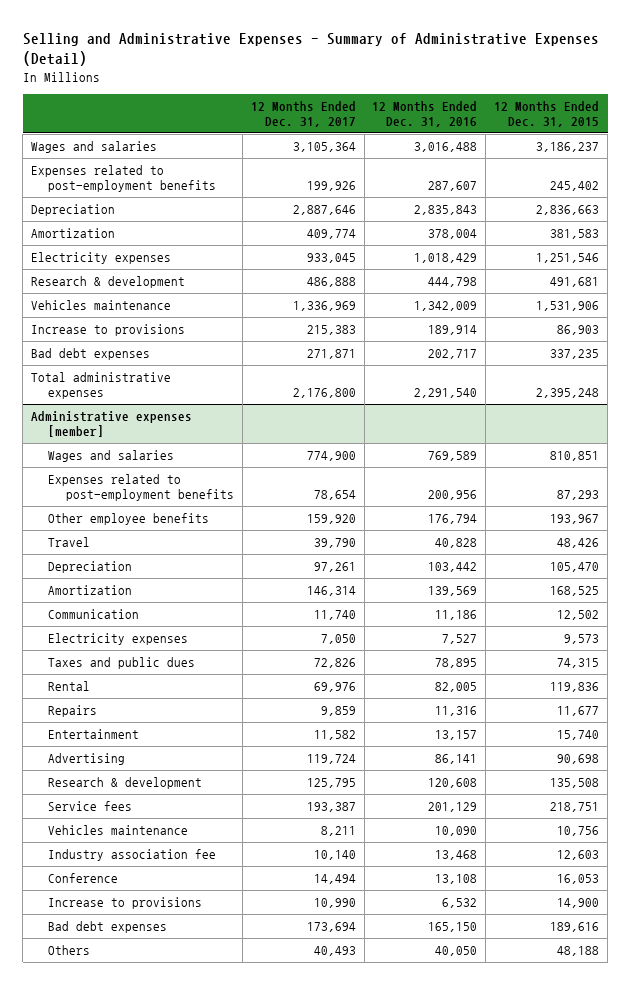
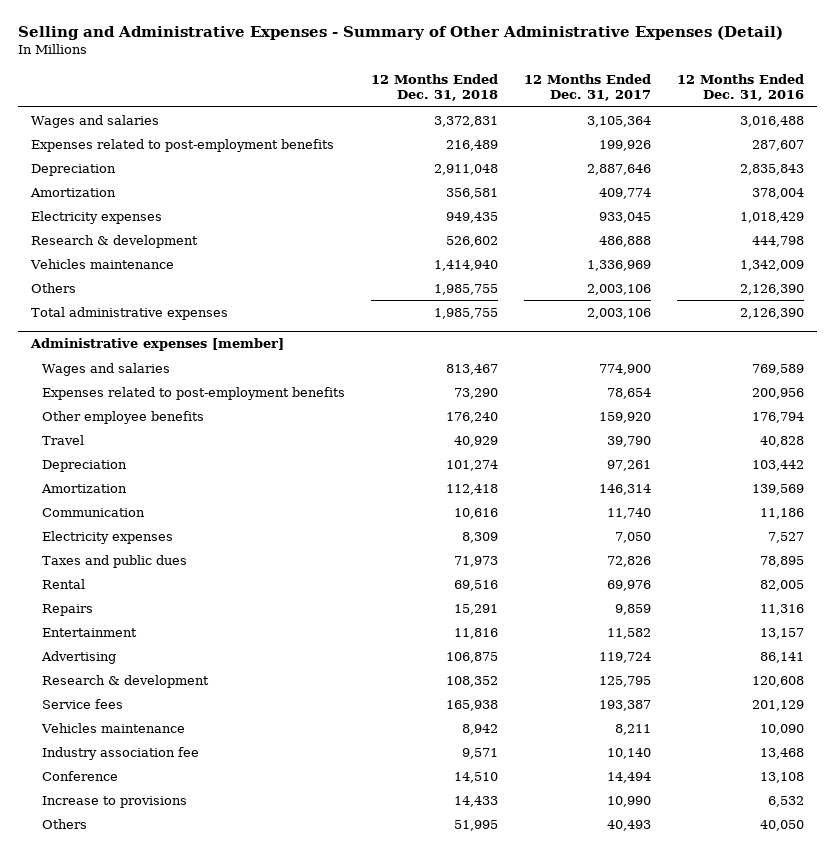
- Selling and Administrative Expenses - Summary of Administrative Expenses (Detail)
+ Selling and Administrative Expenses - Summary of Other Administrative Expenses (Detail)
- | 12 Months Ended Dec. 31, 2017 | 12 Months Ended Dec. 31, 2016 | 12 Months Ended Dec. 31, 2015
+ | 12 Months Ended Dec. 31, 2018 | 12 Months Ended Dec. 31, 2017 | 12 Months Ended Dec. 31, 2016
- Increase to provisions | 215,383 | 189,914 | 86,903
- Bad debt expenses | 271,871 | 202,717 | 337,235
- Total administrative expenses | 2,176,800 | 2,291,540 | 2,395,248
+ Others | 1,985,755 | 2,003,106 | 2,126,390
+ Total administrative expenses | 1,985,755 | 2,003,106 | 2,126,390
@ Administrative expenses [member]
- Bad debt expenses | 173,694 | 165,150 | 189,616

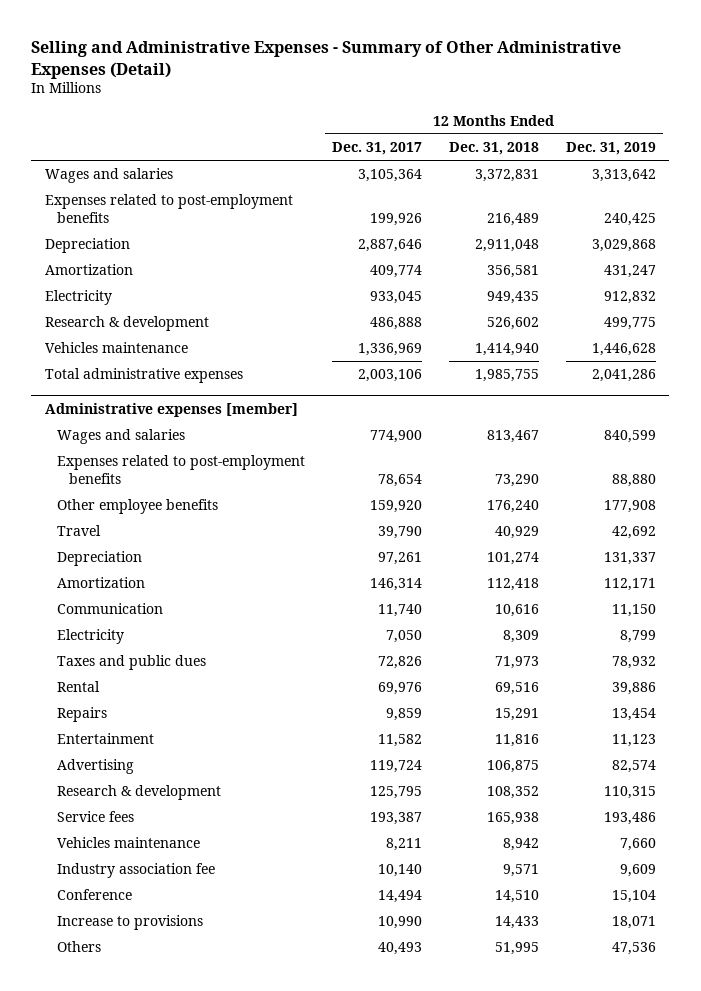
- | 12 Months Ended Dec. 31, 2018 | 12 Months Ended Dec. 31, 2017 | 12 Months Ended Dec. 31, 2016
+ | 12 Months Ended Dec. 31, 2017 | 12 Months Ended Dec. 31, 2018 | 12 Months Ended Dec. 31, 2019
- Electricity expenses | 949,435 | 933,045 | 1,018,429
+ Electricity | 933,045 | 949,435 | 912,832
- Others | 1,985,755 | 2,003,106 | 2,126,390
@ Administrative expenses [member]
- Electricity expenses | 8,309 | 7,050 | 7,527
+ Electricity | 7,050 | 8,309 | 8,799

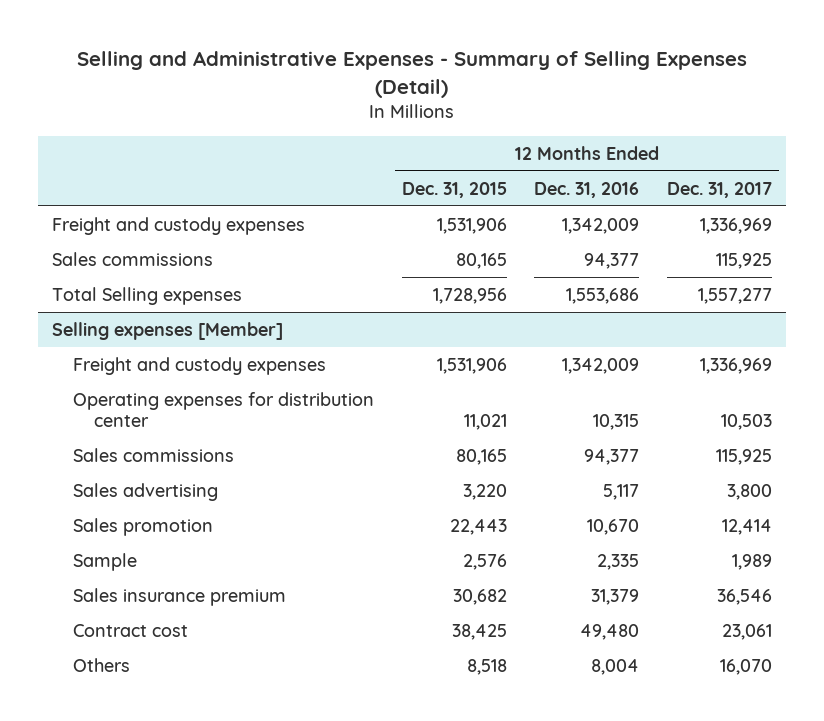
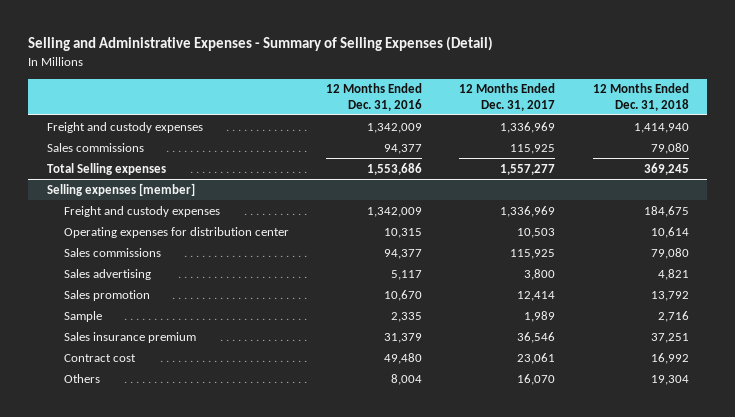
- | 12 Months Ended Dec. 31, 2015 | 12 Months Ended Dec. 31, 2016 | 12 Months Ended Dec. 31, 2017
+ | 12 Months Ended Dec. 31, 2016 | 12 Months Ended Dec. 31, 2017 | 12 Months Ended Dec. 31, 2018
- Selling expenses [Member]
+ Selling expenses [member]

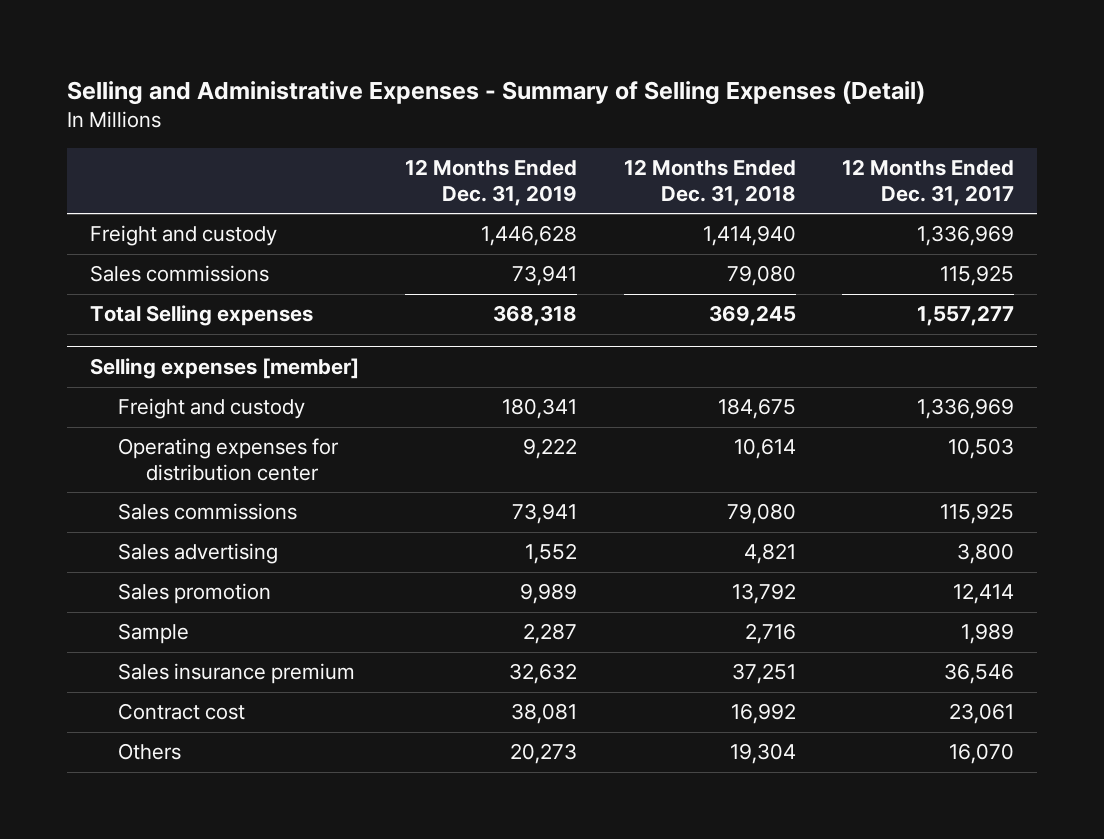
- | 12 Months Ended Dec. 31, 2016 | 12 Months Ended Dec. 31, 2017 | 12 Months Ended Dec. 31, 2018
+ | 12 Months Ended Dec. 31, 2019 | 12 Months Ended Dec. 31, 2018 | 12 Months Ended Dec. 31, 2017
- Freight and custody expenses | 1,342,009 | 1,336,969 | 1,414,940
+ Freight and custody | 1,446,628 | 1,414,940 | 1,336,969
@ Selling expenses [member]
- Freight and custody expenses | 1,342,009 | 1,336,969 | 184,675
+ Freight and custody | 180,341 | 184,675 | 1,336,969

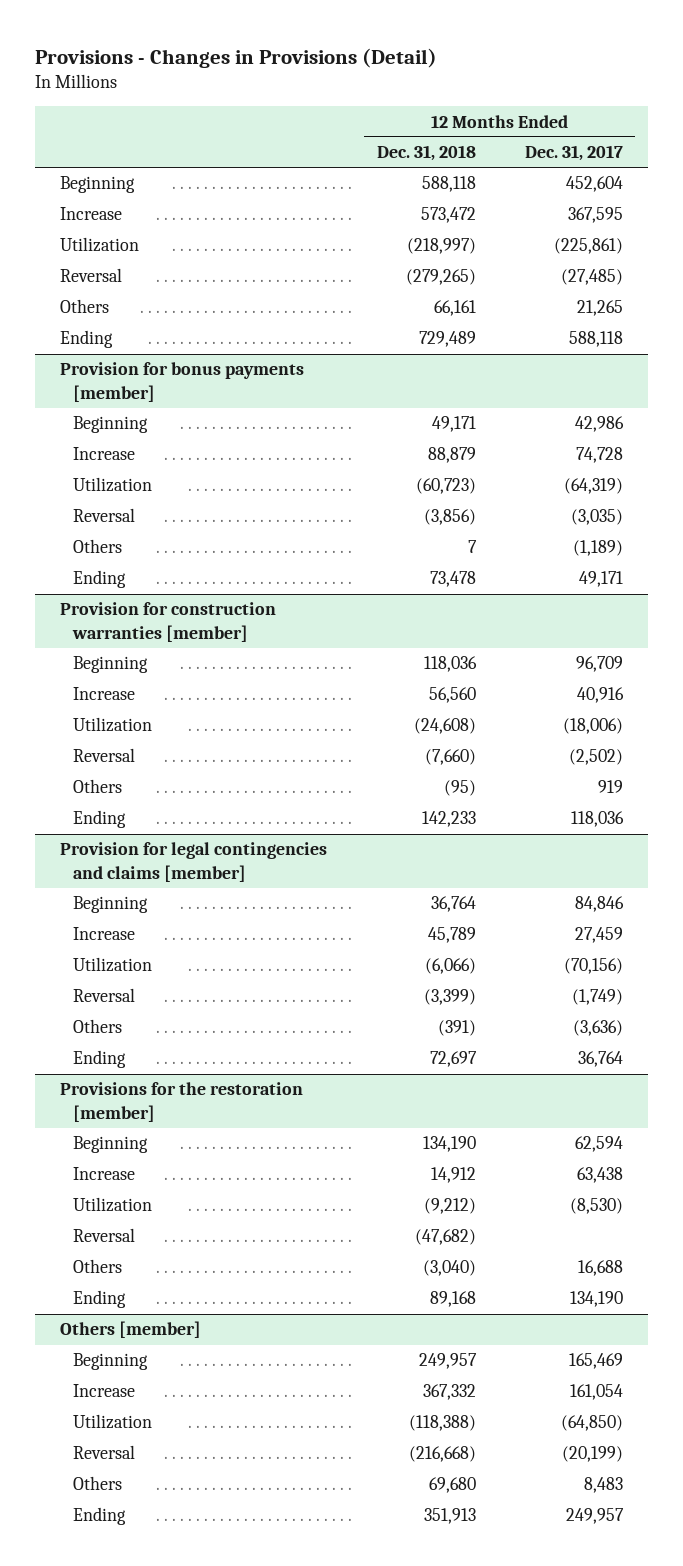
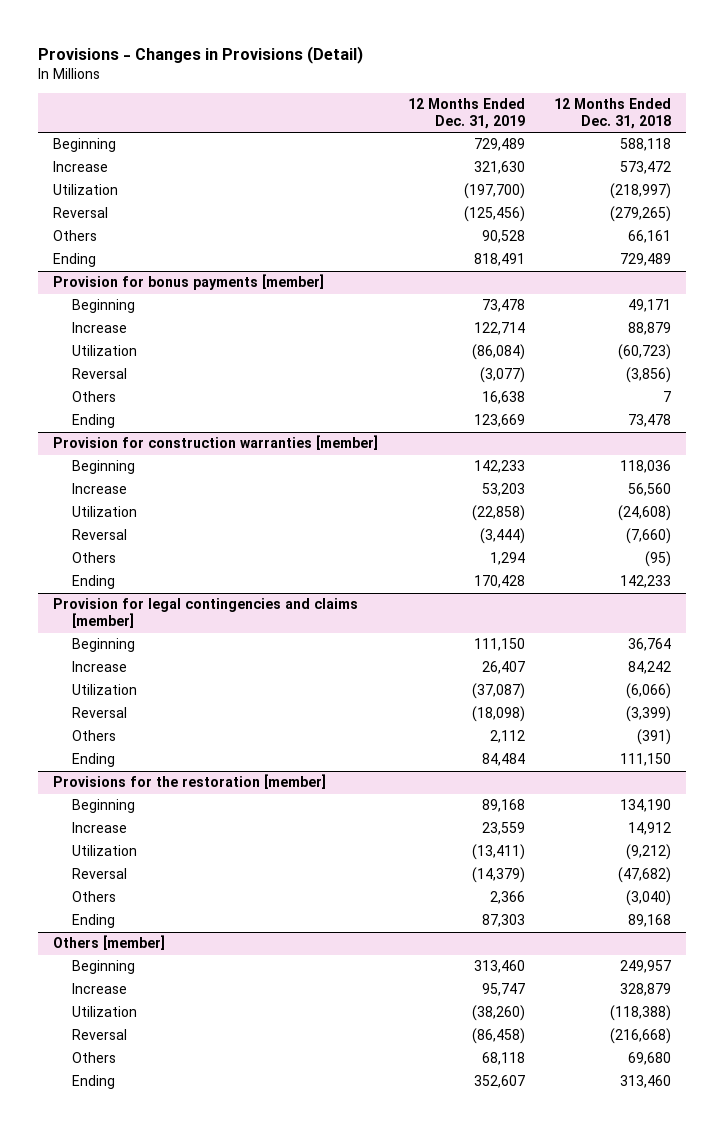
- | 12 Months Ended Dec. 31, 2018 | 12 Months Ended Dec. 31, 2017
+ | 12 Months Ended Dec. 31, 2019 | 12 Months Ended Dec. 31, 2018
@ Provision for legal contingencies and claims [member]
- Increase | 45,789 | 27,459
+ Increase | 26,407 | 84,242
- Ending | 72,697 | 36,764
+ Ending | 84,484 | 111,150
@ Others [member]
- Increase | 367,332 | 161,054
+ Increase | 95,747 | 328,879
- Ending | 351,913 | 249,957
+ Ending | 352,607 | 313,460

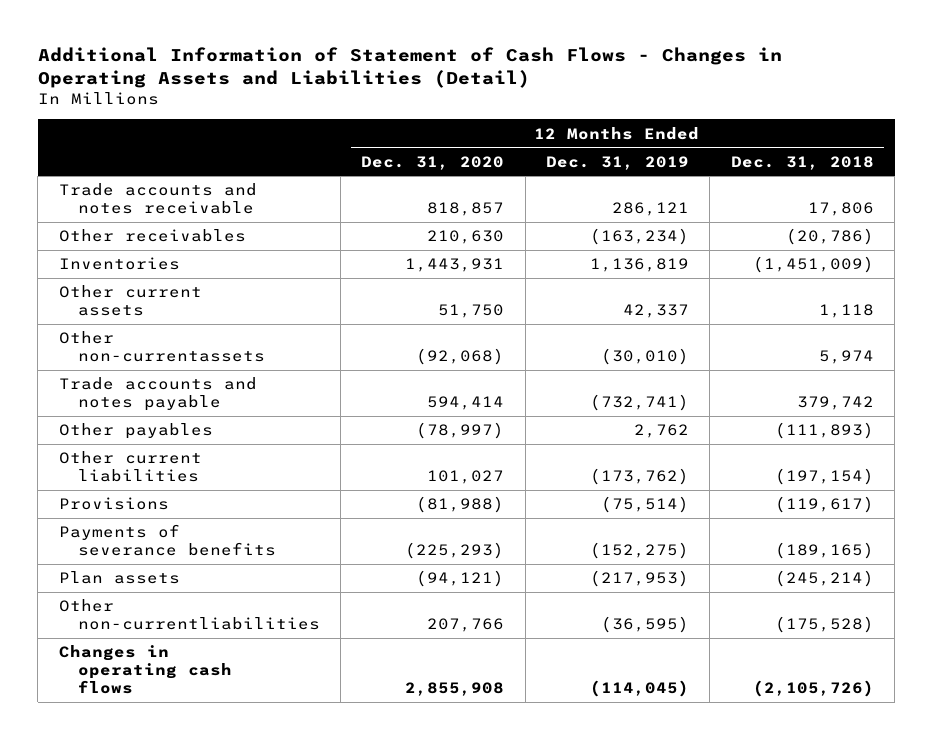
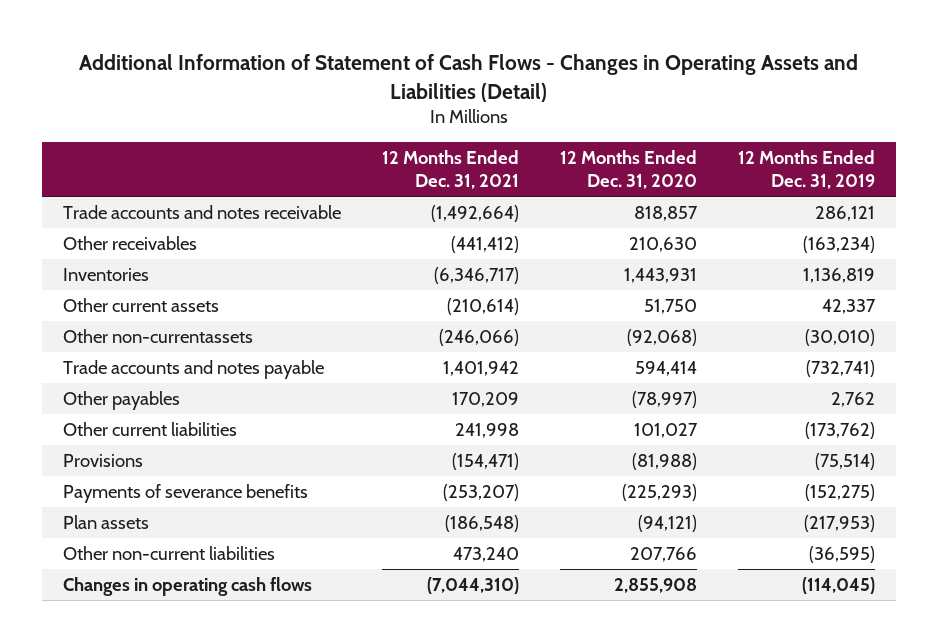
- | 12 Months Ended Dec. 31, 2020 | 12 Months Ended Dec. 31, 2019 | 12 Months Ended Dec. 31, 2018
+ | 12 Months Ended Dec. 31, 2021 | 12 Months Ended Dec. 31, 2020 | 12 Months Ended Dec. 31, 2019
- Other non-currentliabilities | 207,766 | (36,595) | (175,528)
+ Other non-current liabilities | 473,240 | 207,766 | (36,595)

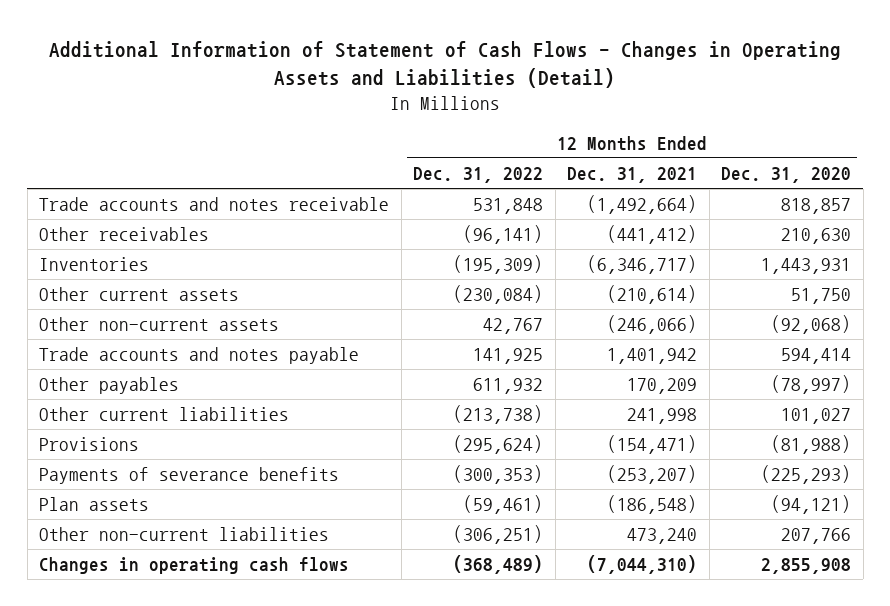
- | 12 Months Ended Dec. 31, 2021 | 12 Months Ended Dec. 31, 2020 | 12 Months Ended Dec. 31, 2019
+ | 12 Months Ended Dec. 31, 2022 | 12 Months Ended Dec. 31, 2021 | 12 Months Ended Dec. 31, 2020
- Other non-currentassets | (246,066) | (92,068) | (30,010)
+ Other non-current assets | 42,767 | (246,066) | (92,068)

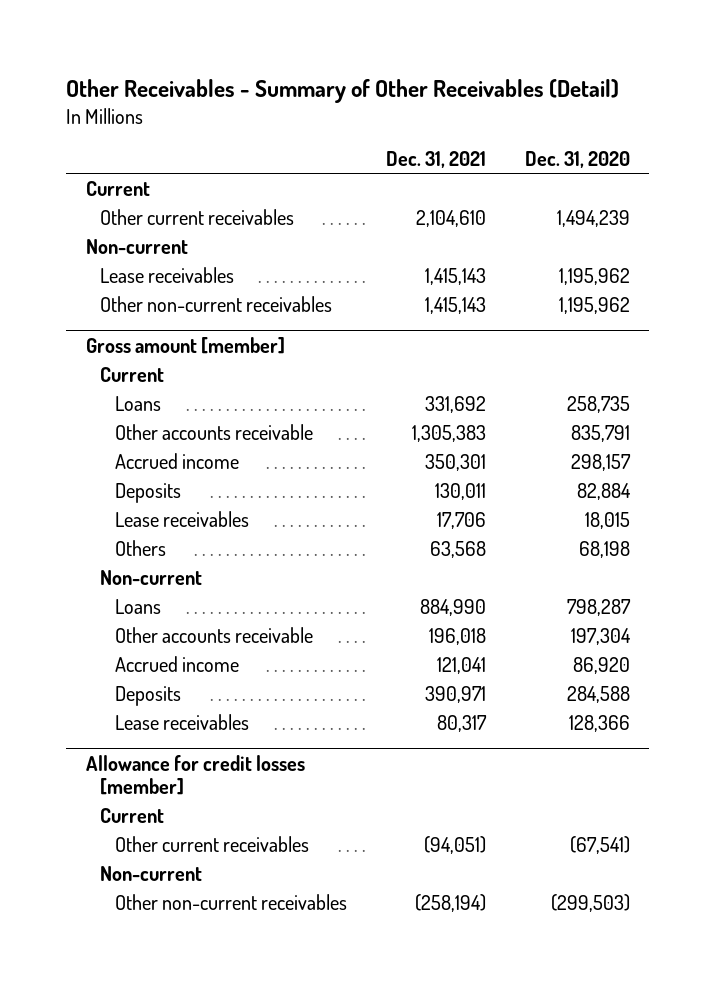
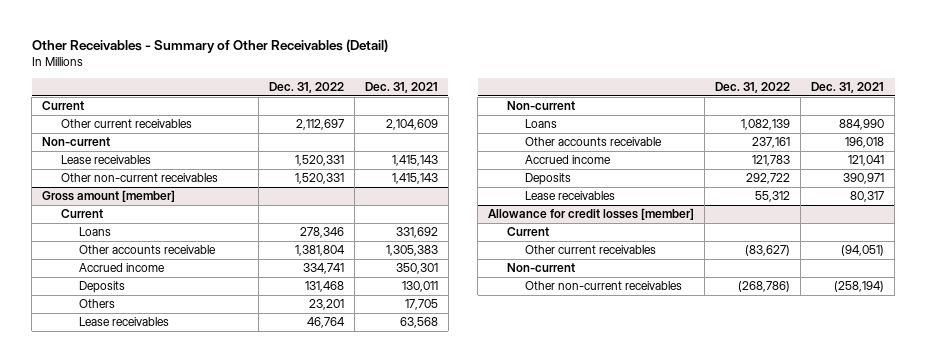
- | Dec. 31, 2021 | Dec. 31, 2020
+ | Dec. 31, 2022 | Dec. 31, 2021
- Other current receivables | 2,104,610 | 1,494,239
+ Other current receivables | 2,112,697 | 2,104,609
@ Gross amount [member]
- Lease receivables | 17,706 | 18,015
- Others | 63,568 | 68,198
+ Others | 23,201 | 17,705
+ Lease receivables | 46,764 | 63,568

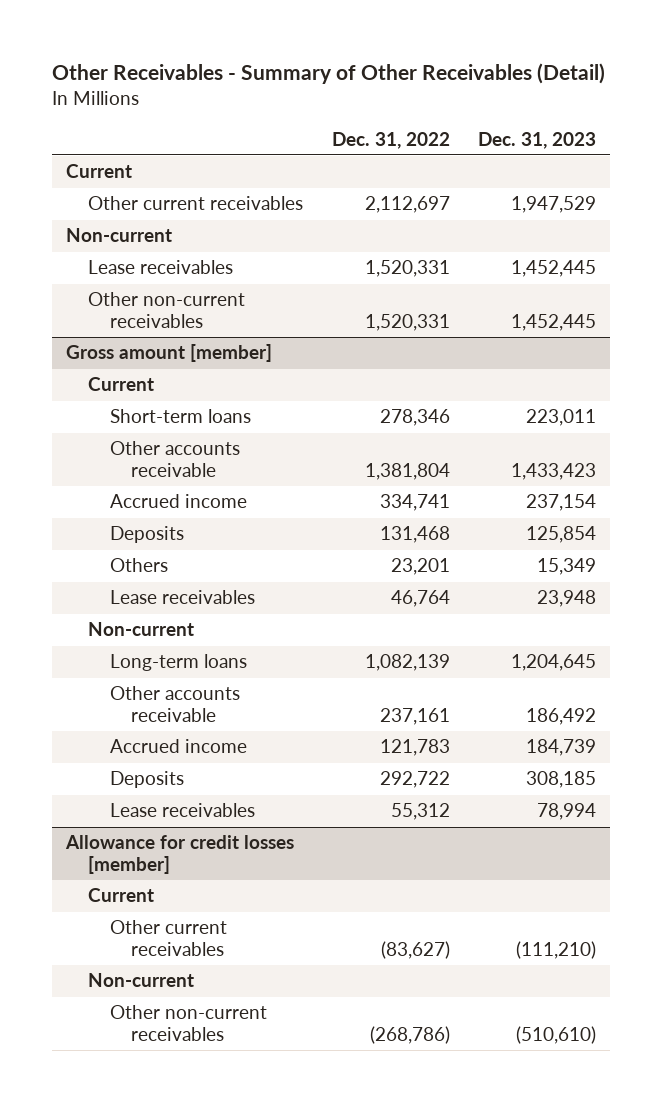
- | Dec. 31, 2022 | Dec. 31, 2021
+ | Dec. 31, 2022 | Dec. 31, 2023
@ Gross amount [member]
- Loans | 278,346 | 331,692
+ Short-term loans | 278,346 | 223,011
- Loans | 1,082,139 | 884,990
+ Long-term loans | 1,082,139 | 1,204,645

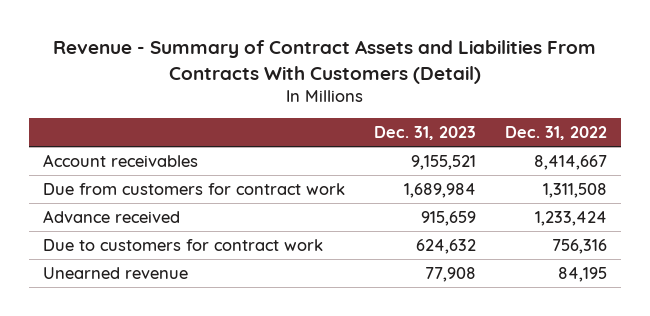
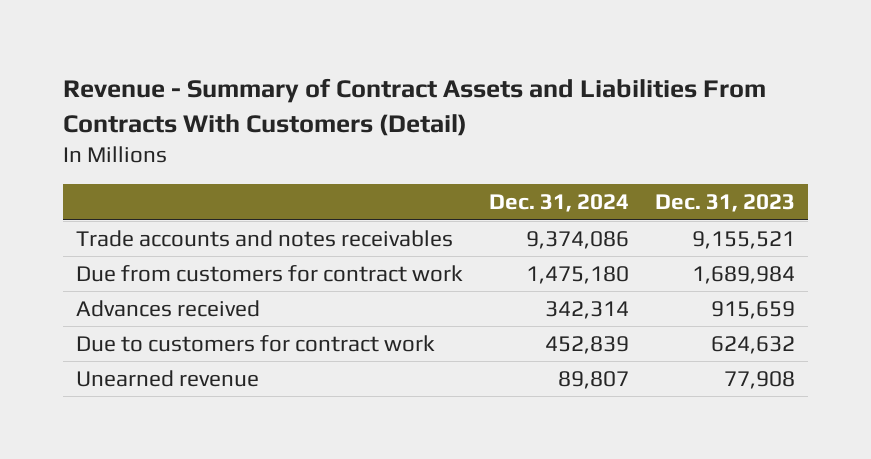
- | Dec. 31, 2023 | Dec. 31, 2022
+ | Dec. 31, 2024 | Dec. 31, 2023
- Account receivables | 9,155,521 | 8,414,667
+ Trade accounts and notes receivables | 9,374,086 | 9,155,521
- Advance received | 915,659 | 1,233,424
+ Advances received | 342,314 | 915,659

